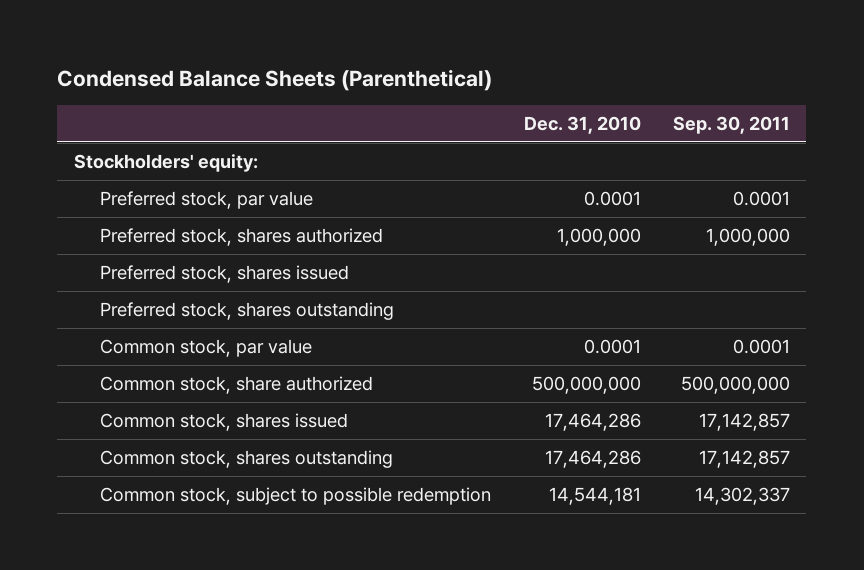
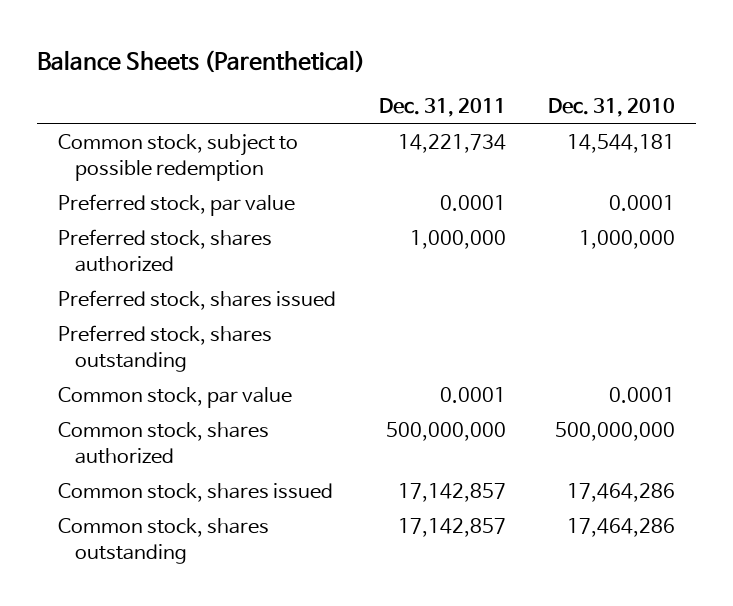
- Condensed Balance Sheets (Parenthetical)
+ Balance Sheets (Parenthetical)
- | Dec. 31, 2010 | Sep. 30, 2011
+ | Dec. 31, 2011 | Dec. 31, 2010
- Stockholders' equity:
moved up: Common stock, subject to possible redemption | 14,221,734 | 14,544,181
- Common stock, share authorized | 500,000,000 | 500,000,000
+ Common stock, shares authorized | 500,000,000 | 500,000,000

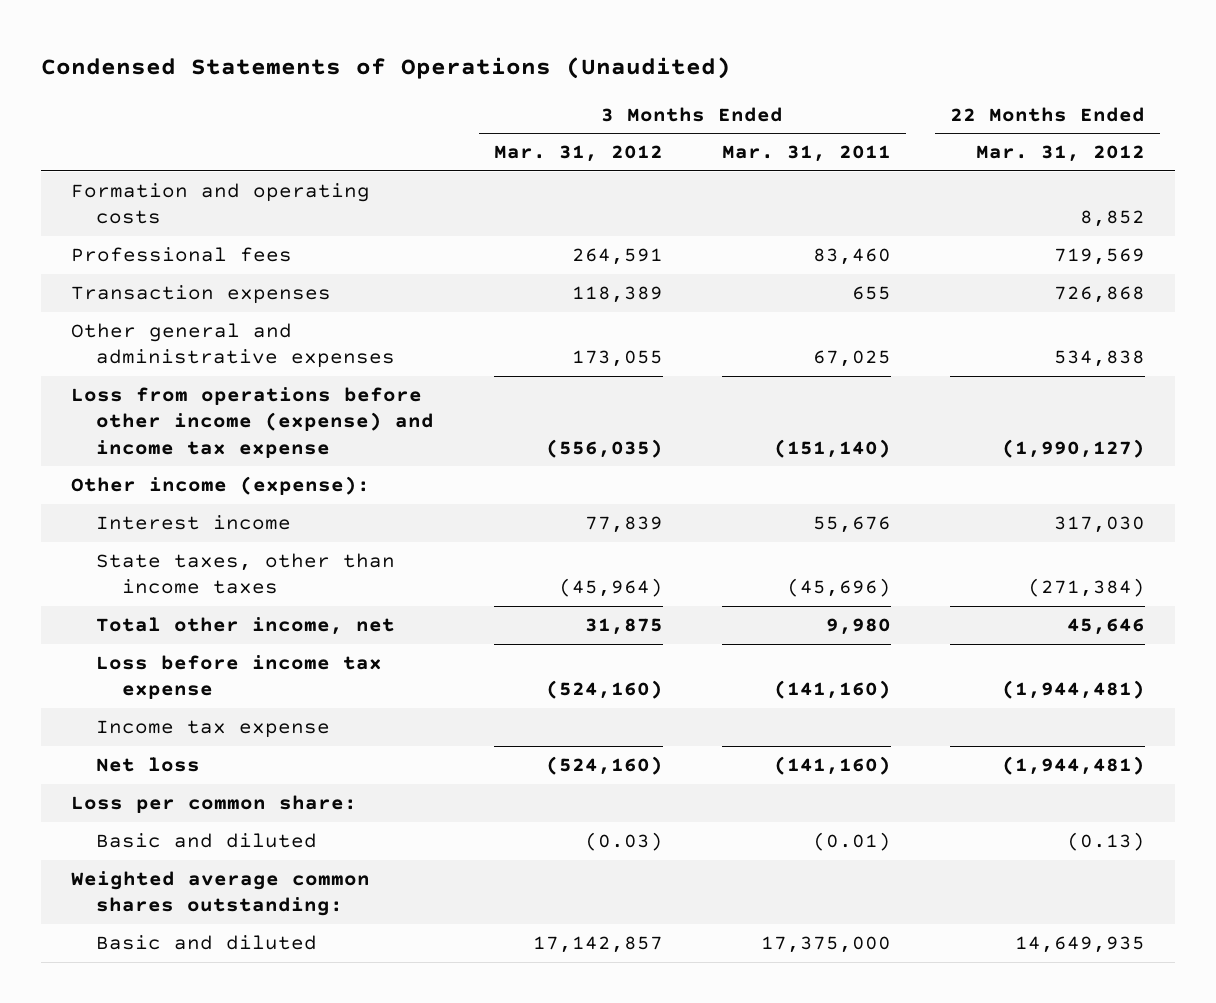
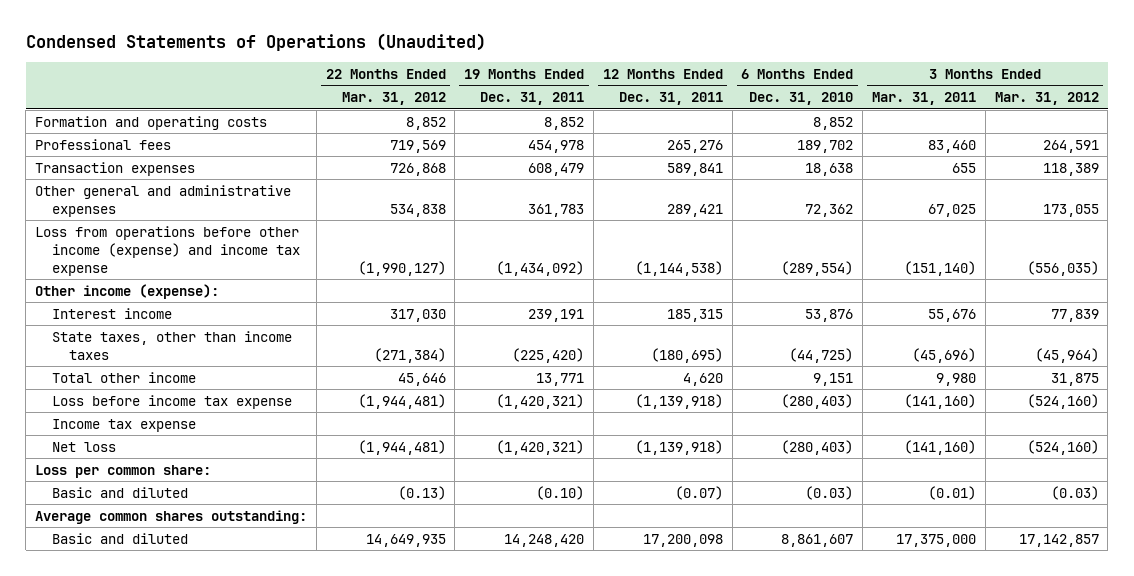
- | 3 Months Ended Mar. 31, 2012 | 3 Months Ended Mar. 31, 2011 | 22 Months Ended Mar. 31, 2012
+ | 22 Months Ended Mar. 31, 2012 | 19 Months Ended Dec. 31, 2011 | 12 Months Ended Dec. 31, 2011 | 6 Months Ended Dec. 31, 2010 | 3 Months Ended Mar. 31, 2011 | 3 Months Ended Mar. 31, 2012
- Total other income, net | 31,875 | 9,980 | 45,646
+ Total other income | 45,646 | 13,771 | 4,620 | 9,151 | 9,980 | 31,875
- Weighted average common shares outstanding:
+ Average common shares outstanding:

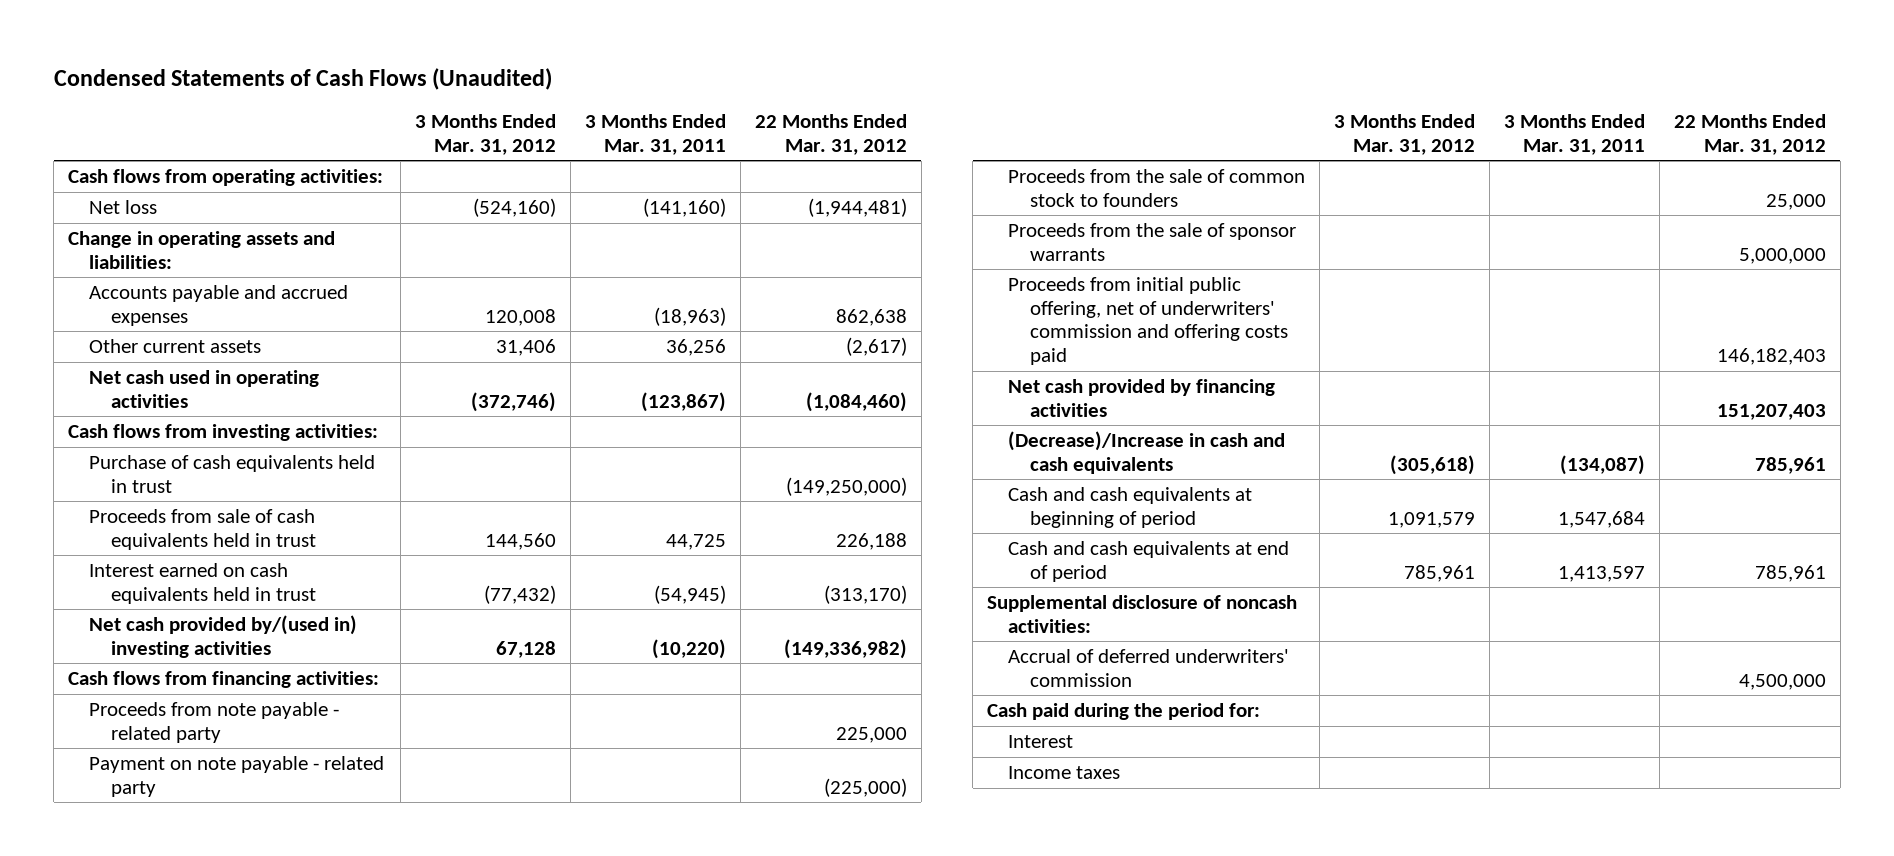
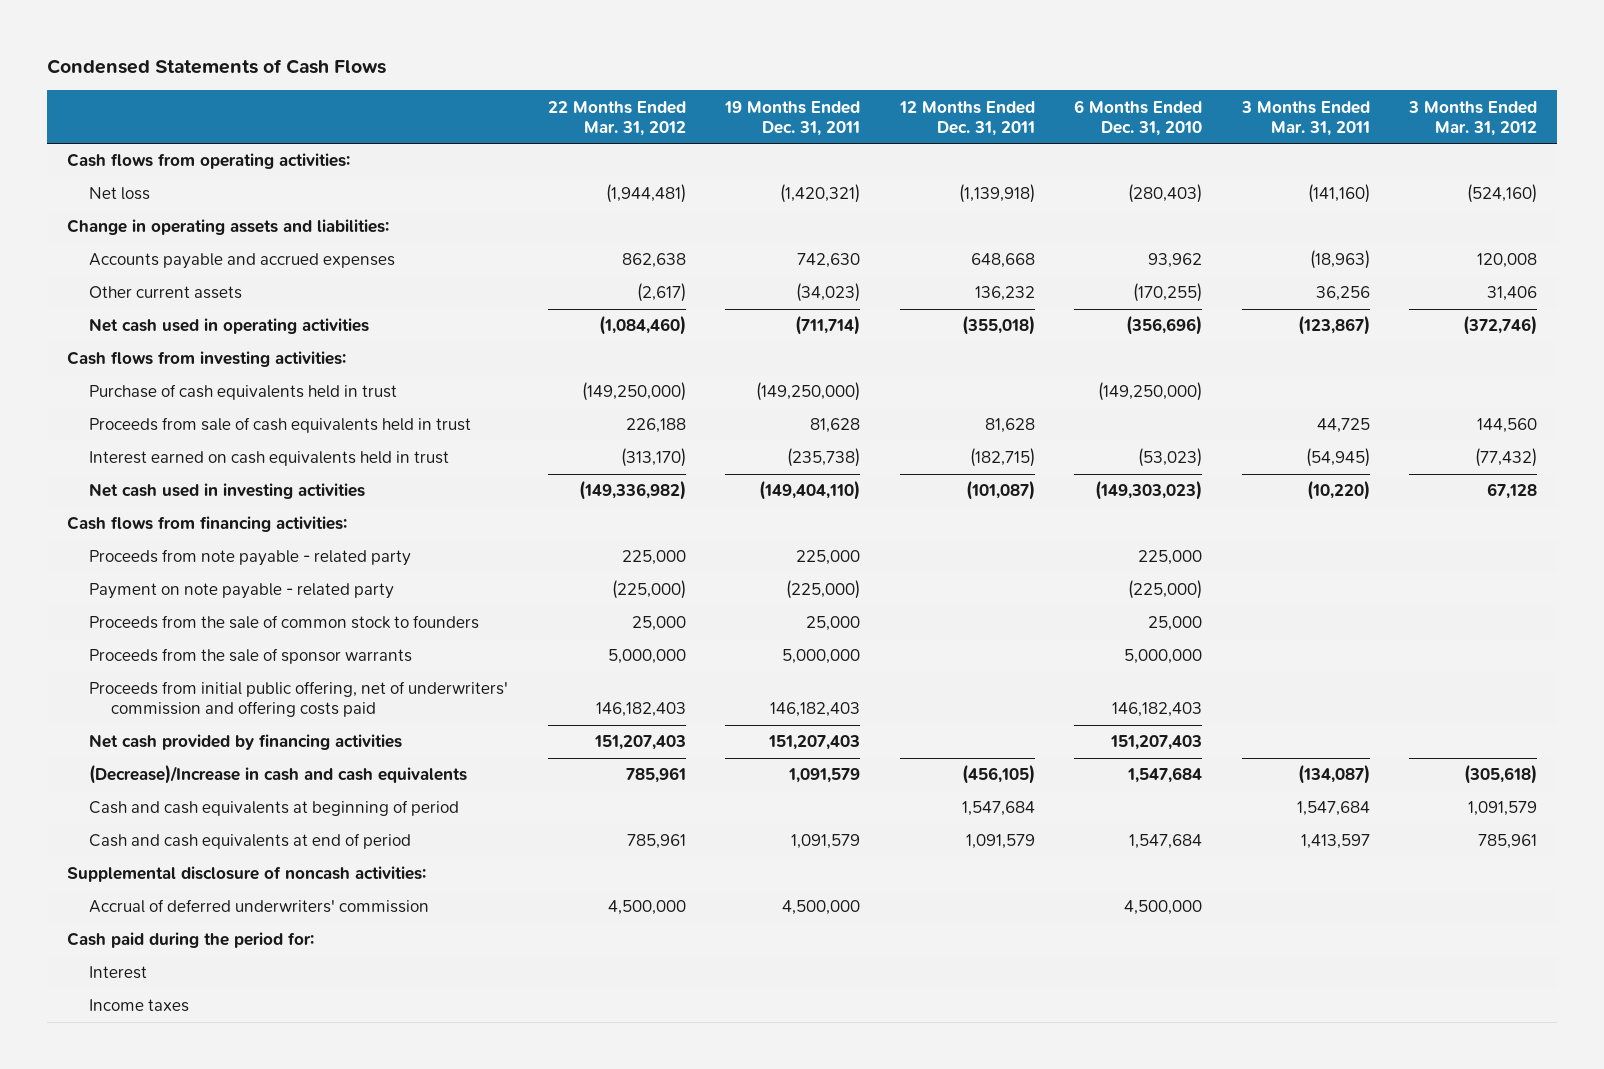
- Condensed Statements of Cash Flows (Unaudited)
+ Condensed Statements of Cash Flows
- | 3 Months Ended Mar. 31, 2012 | 3 Months Ended Mar. 31, 2011 | 22 Months Ended Mar. 31, 2012
+ | 22 Months Ended Mar. 31, 2012 | 19 Months Ended Dec. 31, 2011 | 12 Months Ended Dec. 31, 2011 | 6 Months Ended Dec. 31, 2010 | 3 Months Ended Mar. 31, 2011 | 3 Months Ended Mar. 31, 2012
- Net cash provided by/(used in) investing activities | 67,128 | (10,220) | (149,336,982)
+ Net cash used in investing activities | (149,336,982) | (149,404,110) | (101,087) | (149,303,023) | (10,220) | 67,128

